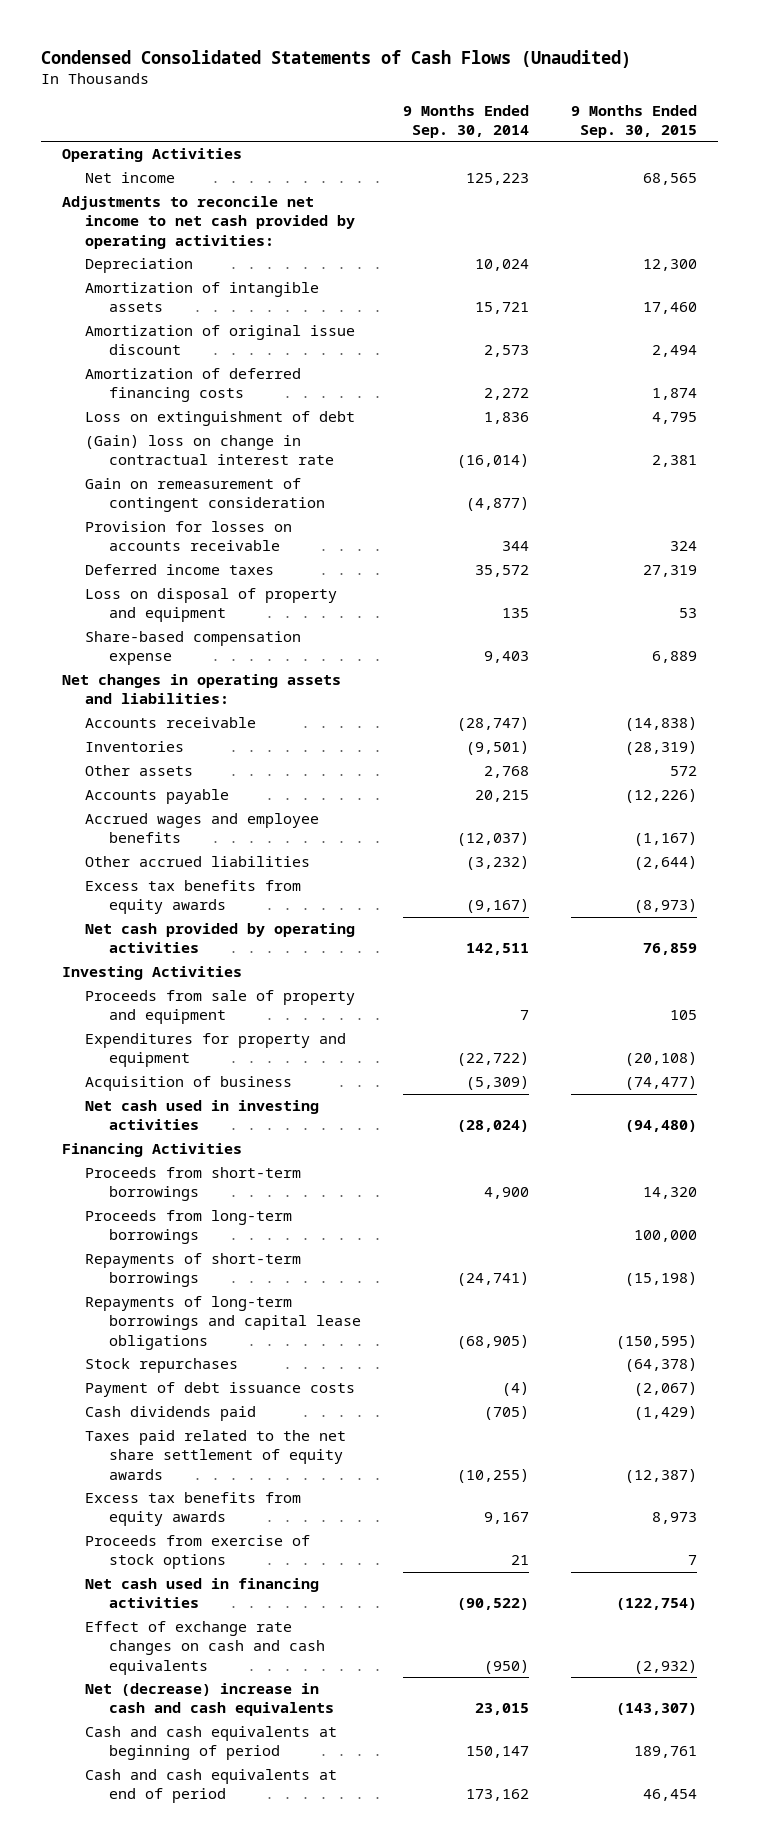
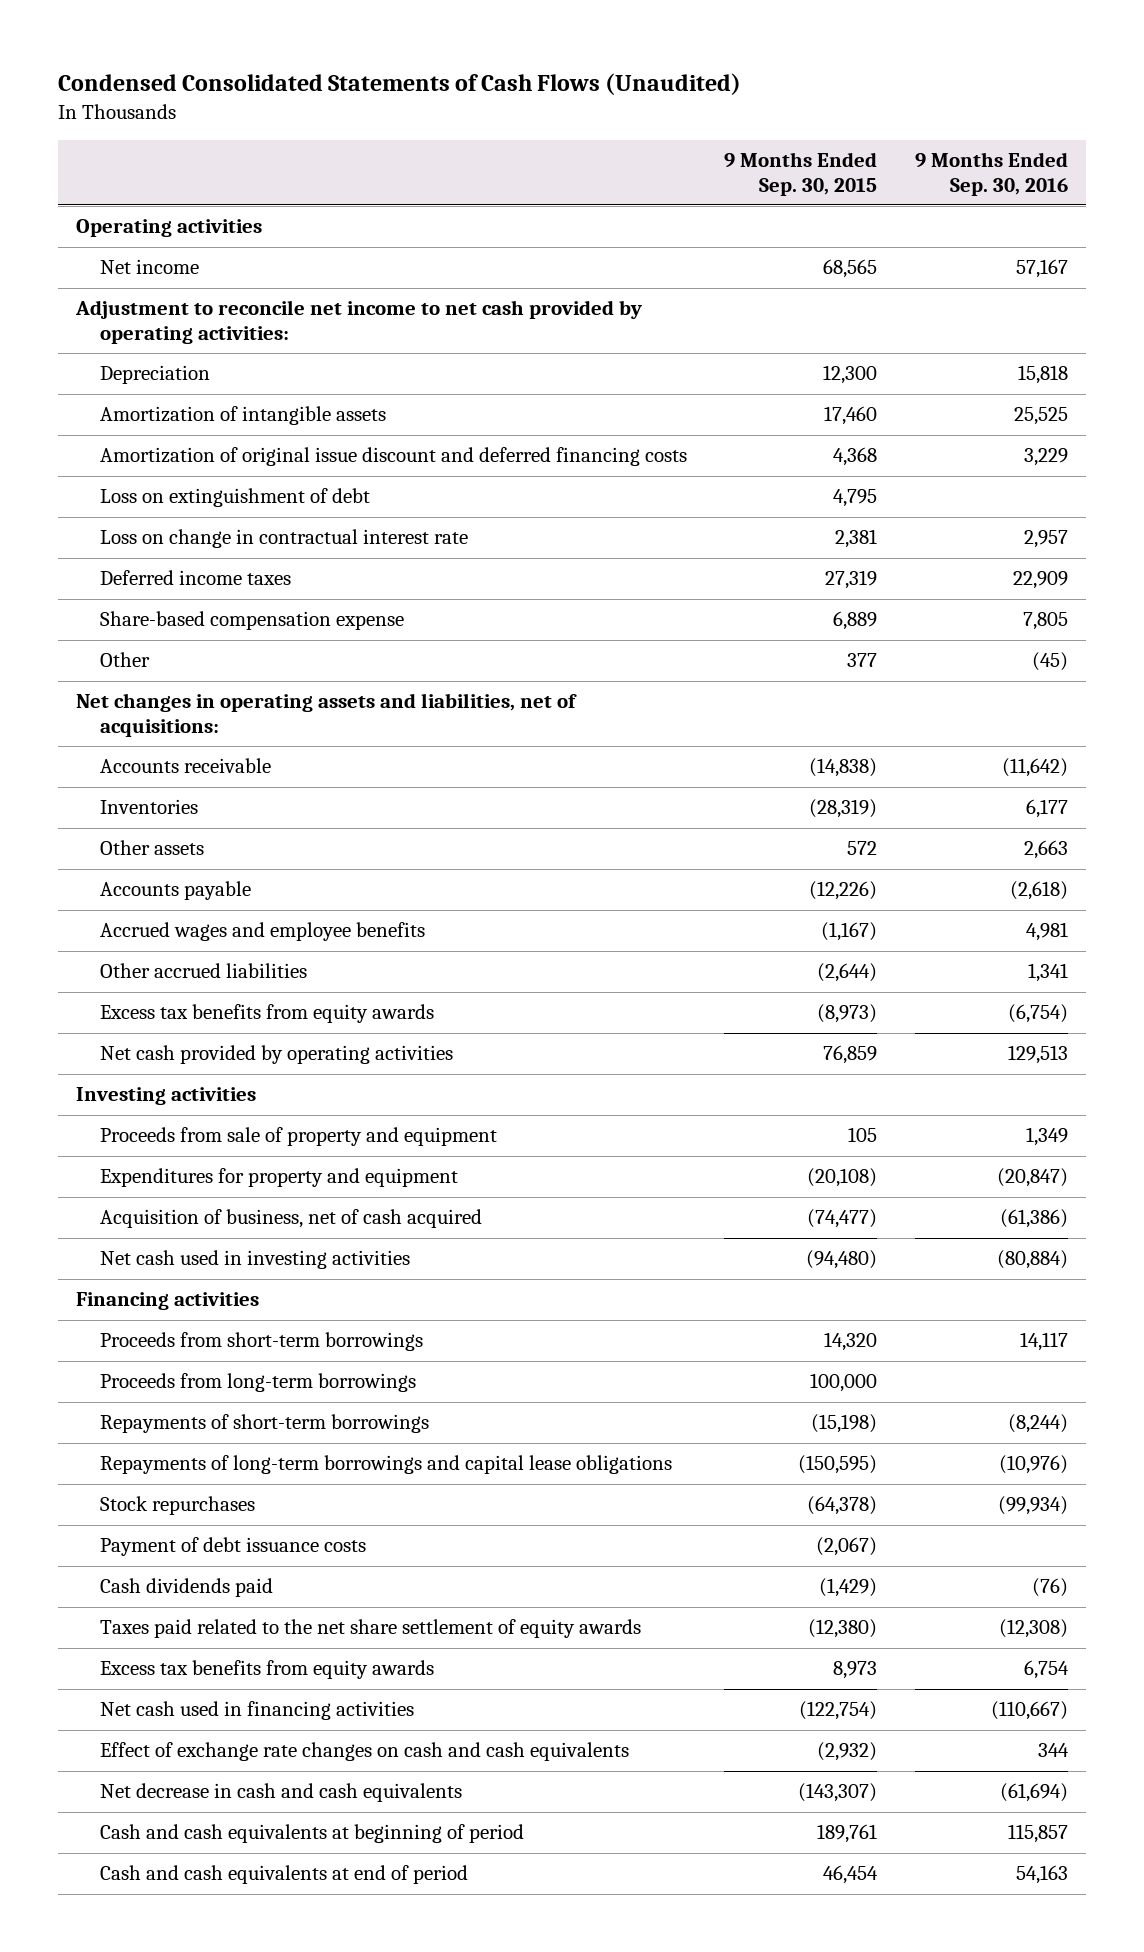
- | 9 Months Ended Sep. 30, 2014 | 9 Months Ended Sep. 30, 2015
+ | 9 Months Ended Sep. 30, 2015 | 9 Months Ended Sep. 30, 2016
- Operating Activities
+ Operating activities
- Adjustments to reconcile net income to net cash provided by operating activities:
+ Adjustment to reconcile net income to net cash provided by operating activities:
- Amortization of original issue discount | 2,573 | 2,494
- Amortization of deferred financing costs | 2,272 | 1,874
+ Amortization of original issue discount and deferred financing costs | 4,368 | 3,229
- (Gain) loss on change in contractual interest rate | (16,014) | 2,381
- Gain on remeasurement of contingent consideration | (4,877) |
- Provision for losses on accounts receivable | 344 | 324
+ Loss on change in contractual interest rate | 2,381 | 2,957
- Loss on disposal of property and equipment | 135 | 53
- Net changes in operating assets and liabilities:
+ Other | 377 | (45)
+ Net changes in operating assets and liabilities, net of acquisitions:
- Investing Activities
+ Investing activities
- Acquisition of business | (5,309) | (74,477)
+ Acquisition of business, net of cash acquired | (74,477) | (61,386)
- Financing Activities
+ Financing activities
- Taxes paid related to the net share settlement of equity awards | (10,255) | (12,387)
+ Taxes paid related to the net share settlement of equity awards | (12,380) | (12,308)
- Proceeds from exercise of stock options | 21 | 7
- Net (decrease) increase in cash and cash equivalents | 23,015 | (143,307)
+ Net decrease in cash and cash equivalents | (143,307) | (61,694)

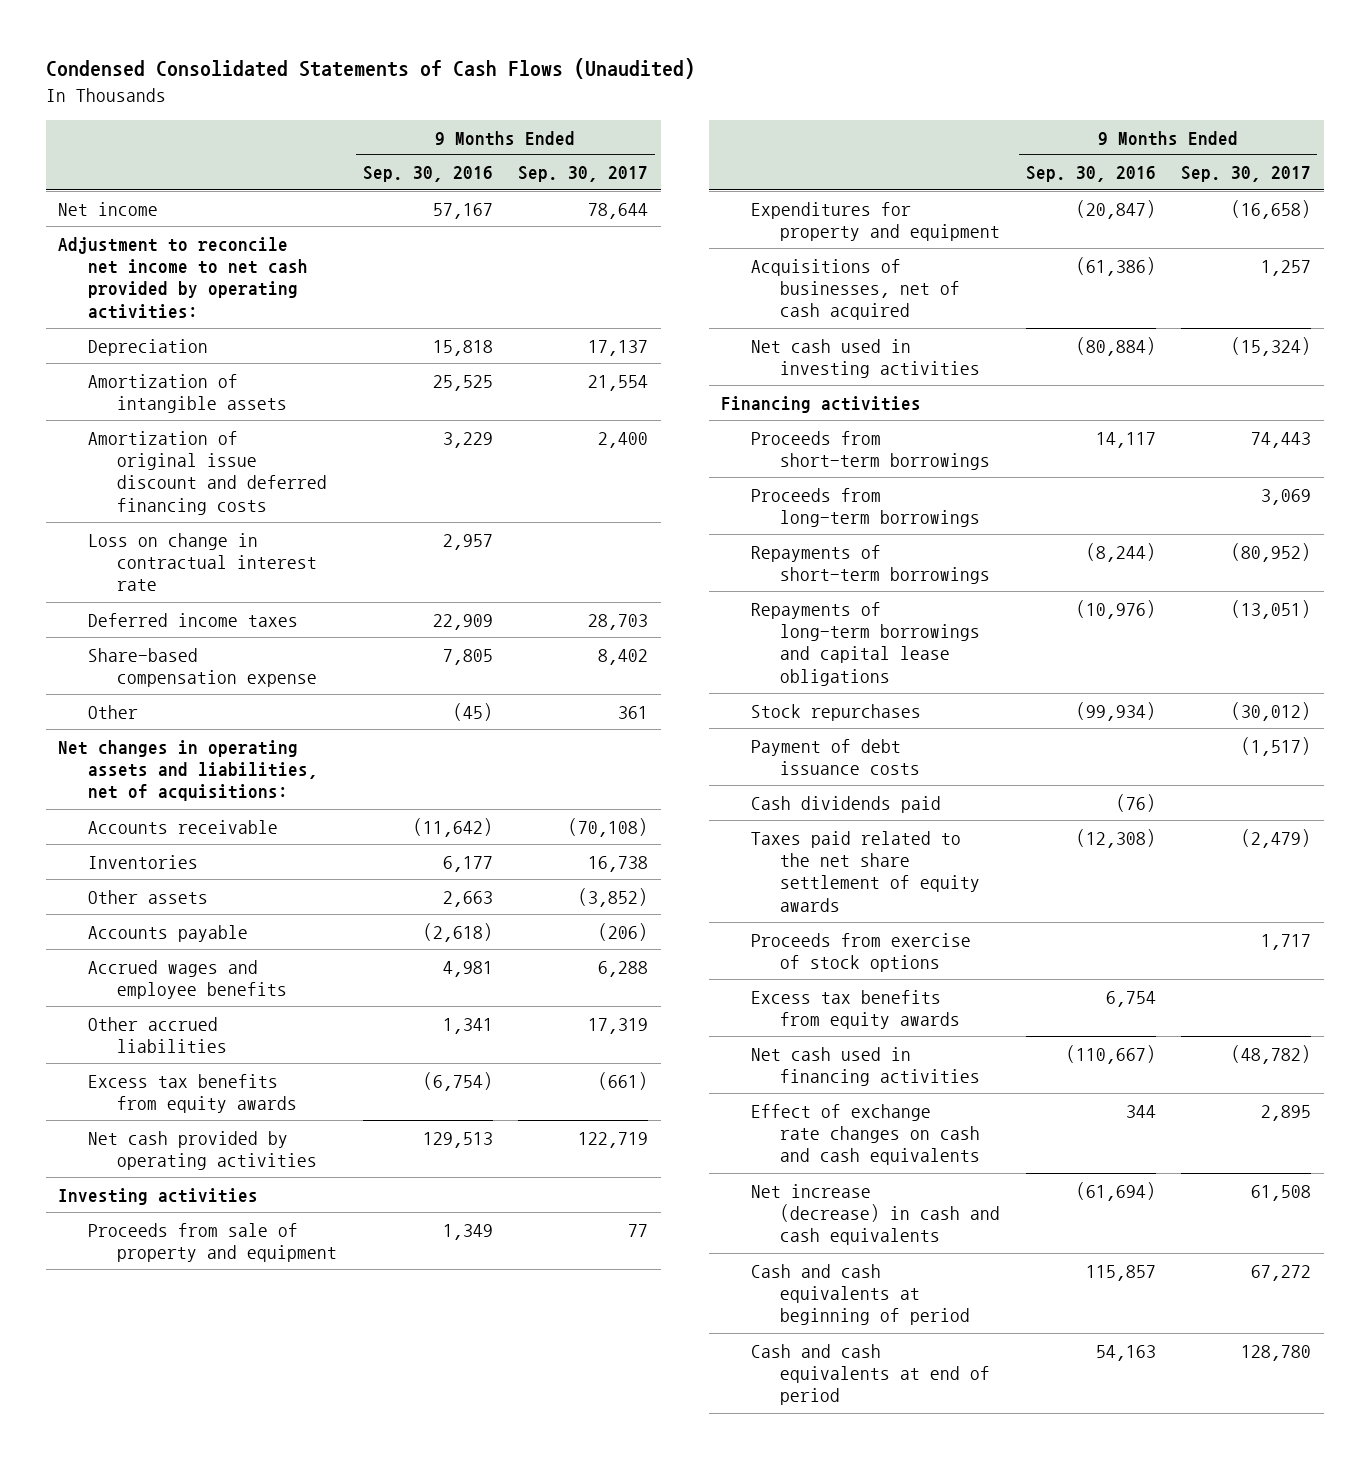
- | 9 Months Ended Sep. 30, 2015 | 9 Months Ended Sep. 30, 2016
+ | 9 Months Ended Sep. 30, 2016 | 9 Months Ended Sep. 30, 2017
- Operating activities
- Loss on extinguishment of debt | 4,795 |
- Acquisition of business, net of cash acquired | (74,477) | (61,386)
+ Acquisitions of businesses, net of cash acquired | (61,386) | 1,257
+ Proceeds from exercise of stock options | | 1,717
- Net decrease in cash and cash equivalents | (143,307) | (61,694)
+ Net increase (decrease) in cash and cash equivalents | (61,694) | 61,508

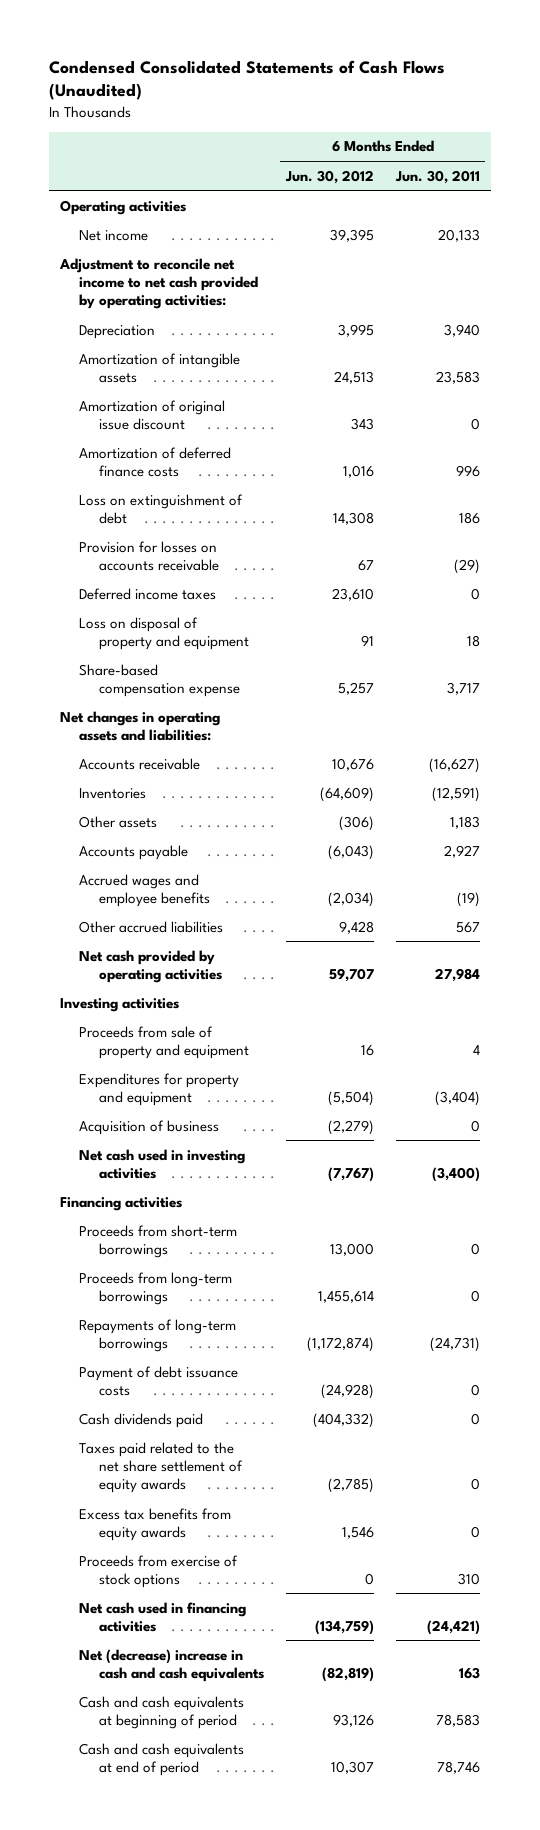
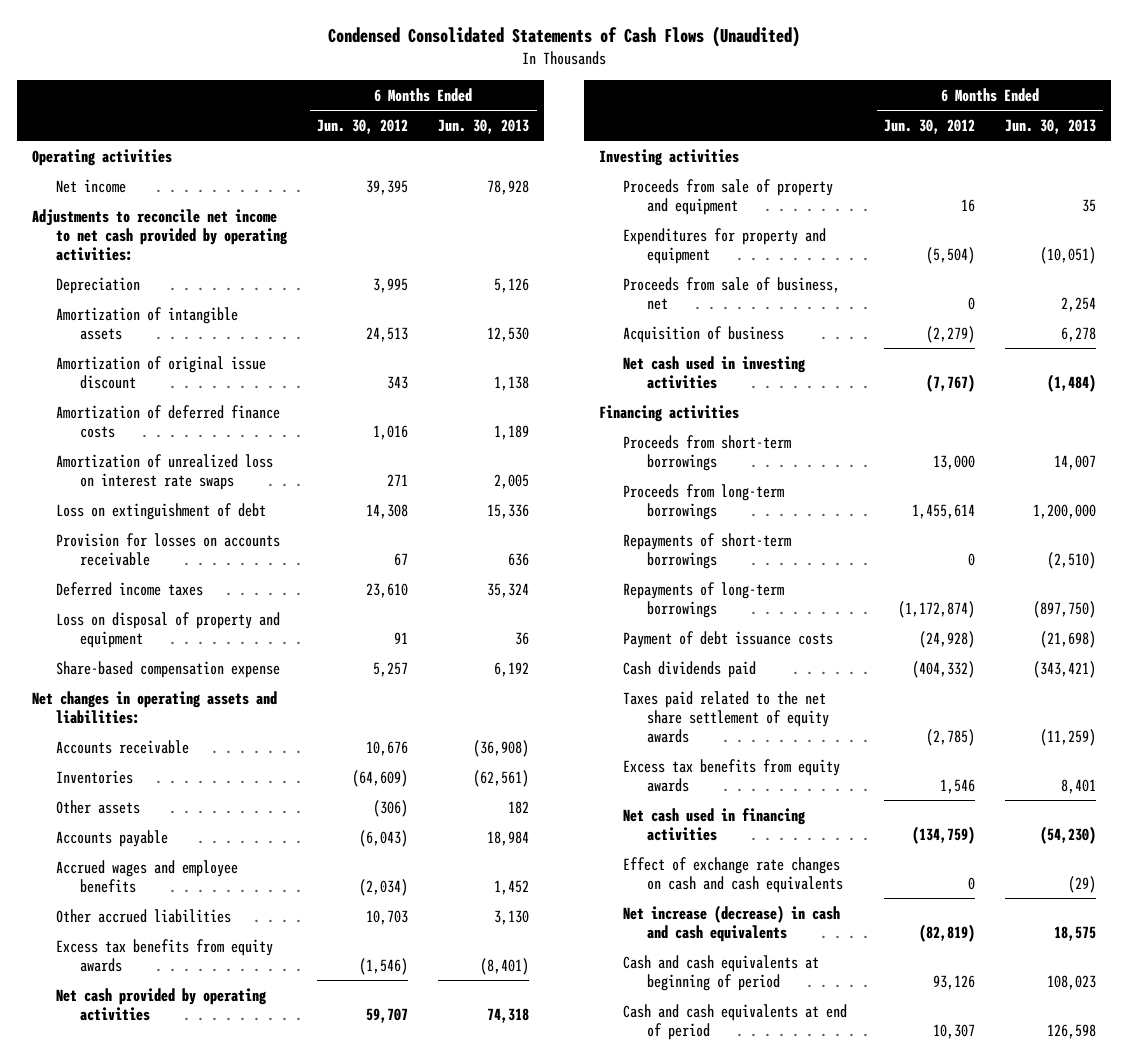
- | 6 Months Ended Jun. 30, 2012 | 6 Months Ended Jun. 30, 2011
+ | 6 Months Ended Jun. 30, 2012 | 6 Months Ended Jun. 30, 2013
- Adjustment to reconcile net income to net cash provided by operating activities:
+ Adjustments to reconcile net income to net cash provided by operating activities:
+ Amortization of unrealized loss on interest rate swaps | 271 | 2,005
- Other accrued liabilities | 9,428 | 567
+ Other accrued liabilities | 10,703 | 3,130
+ Excess tax benefits from equity awards | (1,546) | (8,401)
+ Proceeds from sale of business, net | 0 | 2,254
+ Repayments of short-term borrowings | 0 | (2,510)
- Proceeds from exercise of stock options | 0 | 310
- Net (decrease) increase in cash and cash equivalents | (82,819) | 163
+ Effect of exchange rate changes on cash and cash equivalents | 0 | (29)
+ Net increase (decrease) in cash and cash equivalents | (82,819) | 18,575

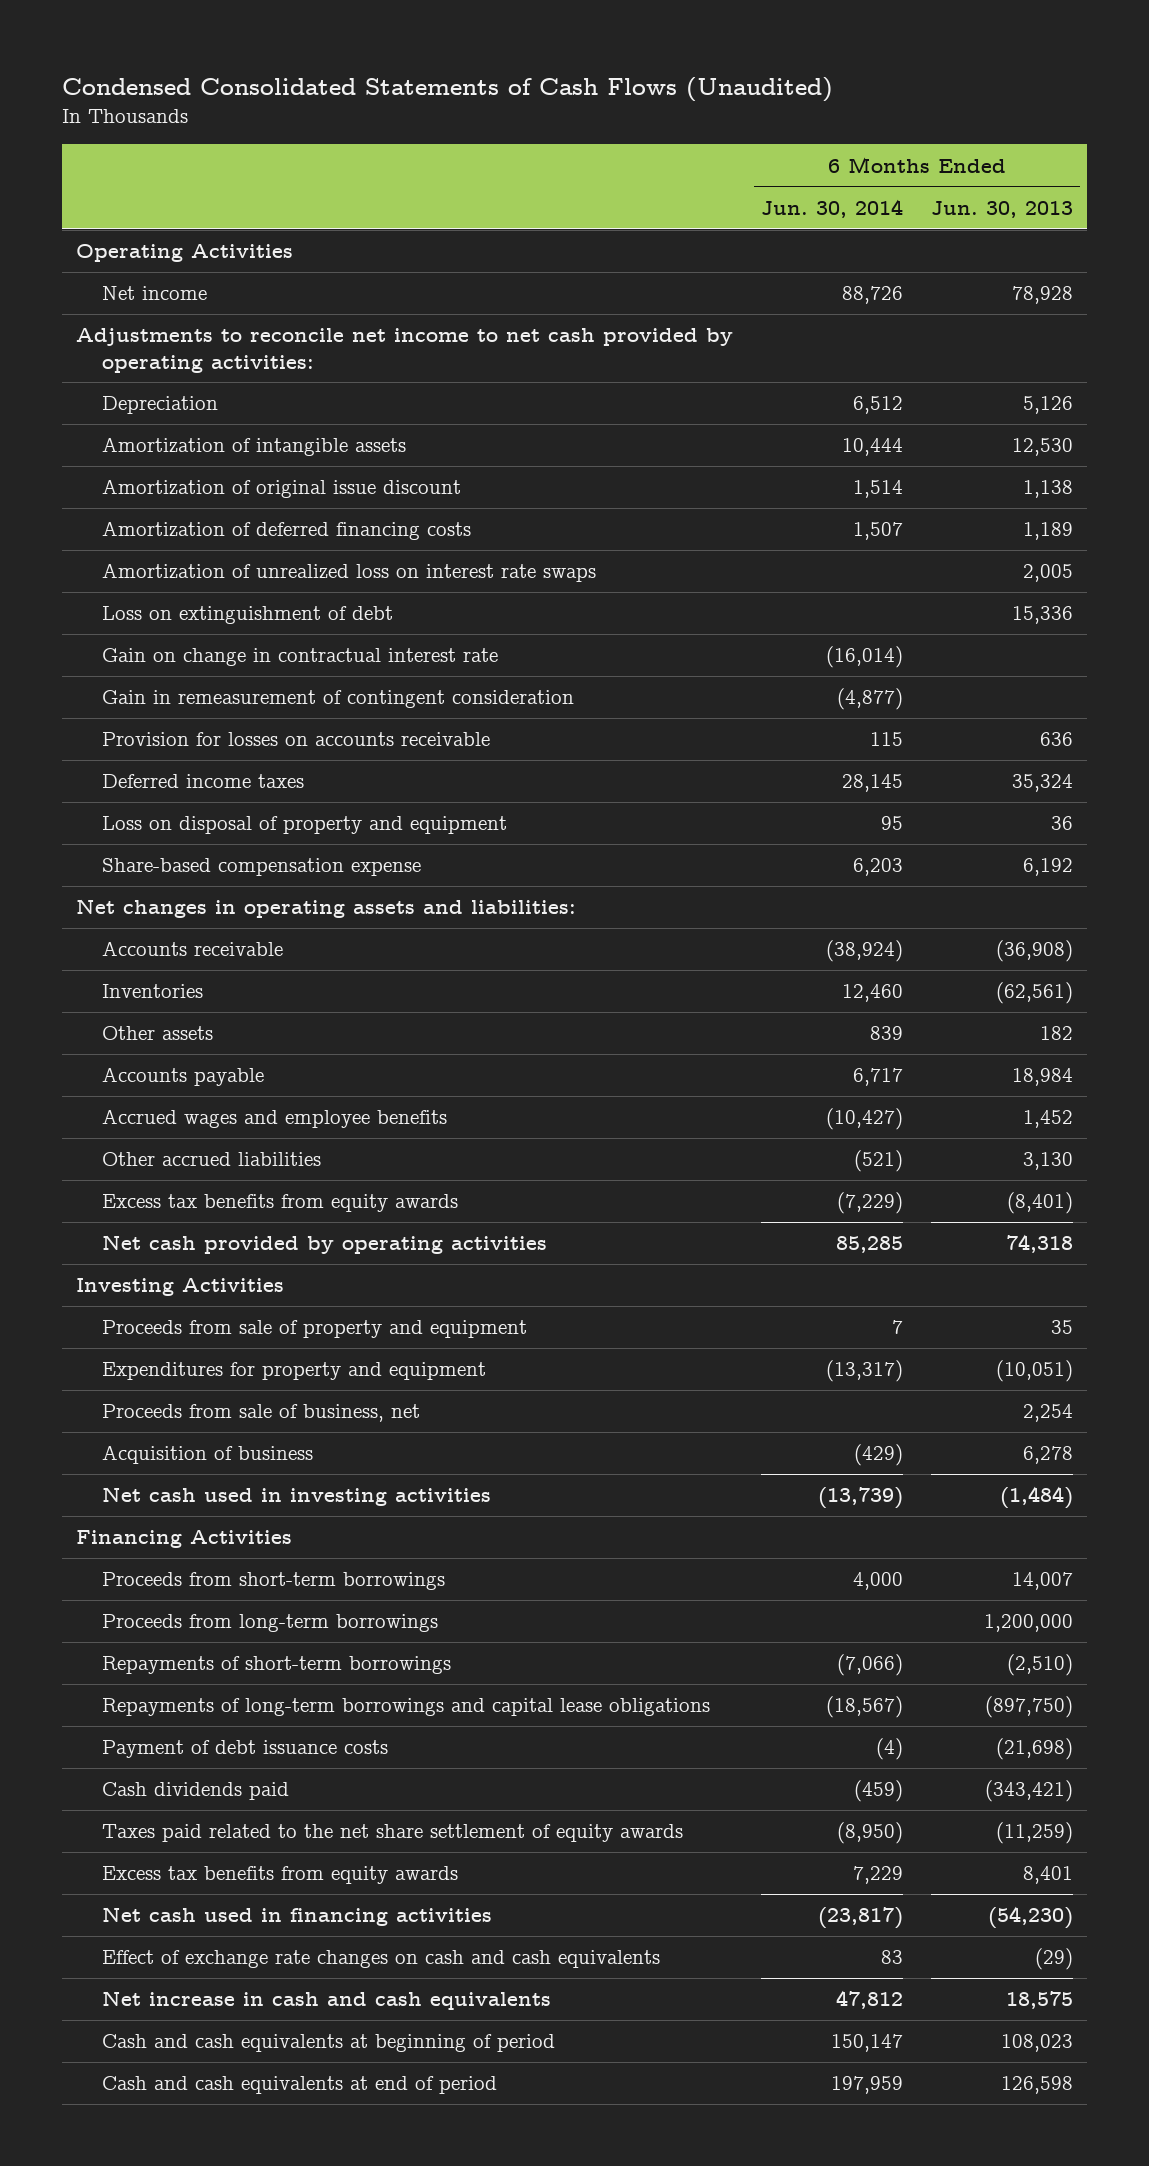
- | 6 Months Ended Jun. 30, 2012 | 6 Months Ended Jun. 30, 2013
+ | 6 Months Ended Jun. 30, 2014 | 6 Months Ended Jun. 30, 2013
- Operating activities
+ Operating Activities
- Amortization of deferred finance costs | 1,016 | 1,189
+ Amortization of deferred financing costs | 1,507 | 1,189
+ Gain on change in contractual interest rate | (16,014) |
+ Gain in remeasurement of contingent consideration | (4,877) |
- Investing activities
+ Investing Activities
- Financing activities
+ Financing Activities
- Repayments of long-term borrowings | (1,172,874) | (897,750)
+ Repayments of long-term borrowings and capital lease obligations | (18,567) | (897,750)
- Net increase (decrease) in cash and cash equivalents | (82,819) | 18,575
+ Net increase in cash and cash equivalents | 47,812 | 18,575

